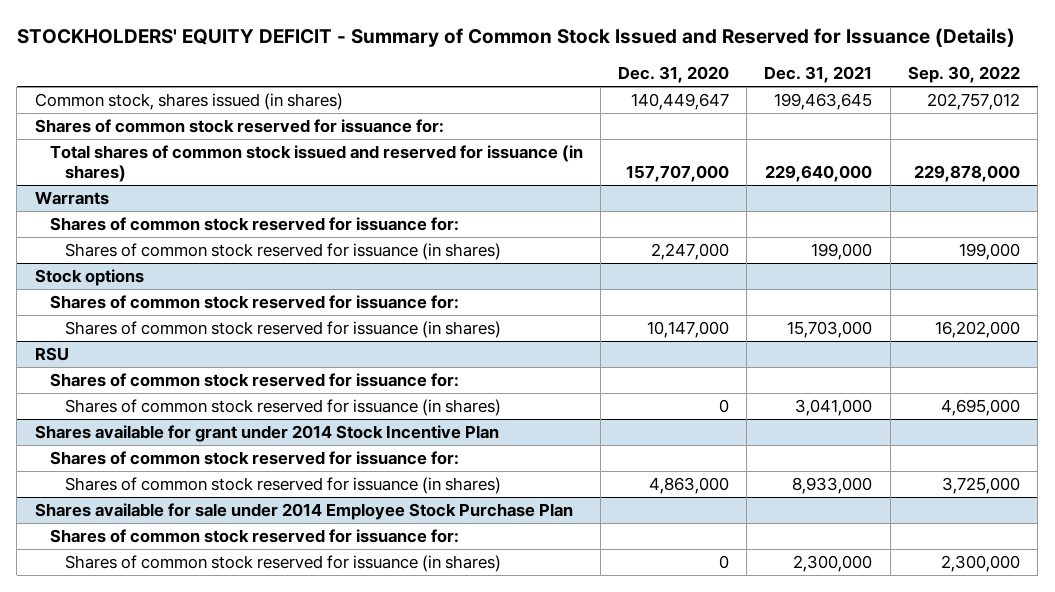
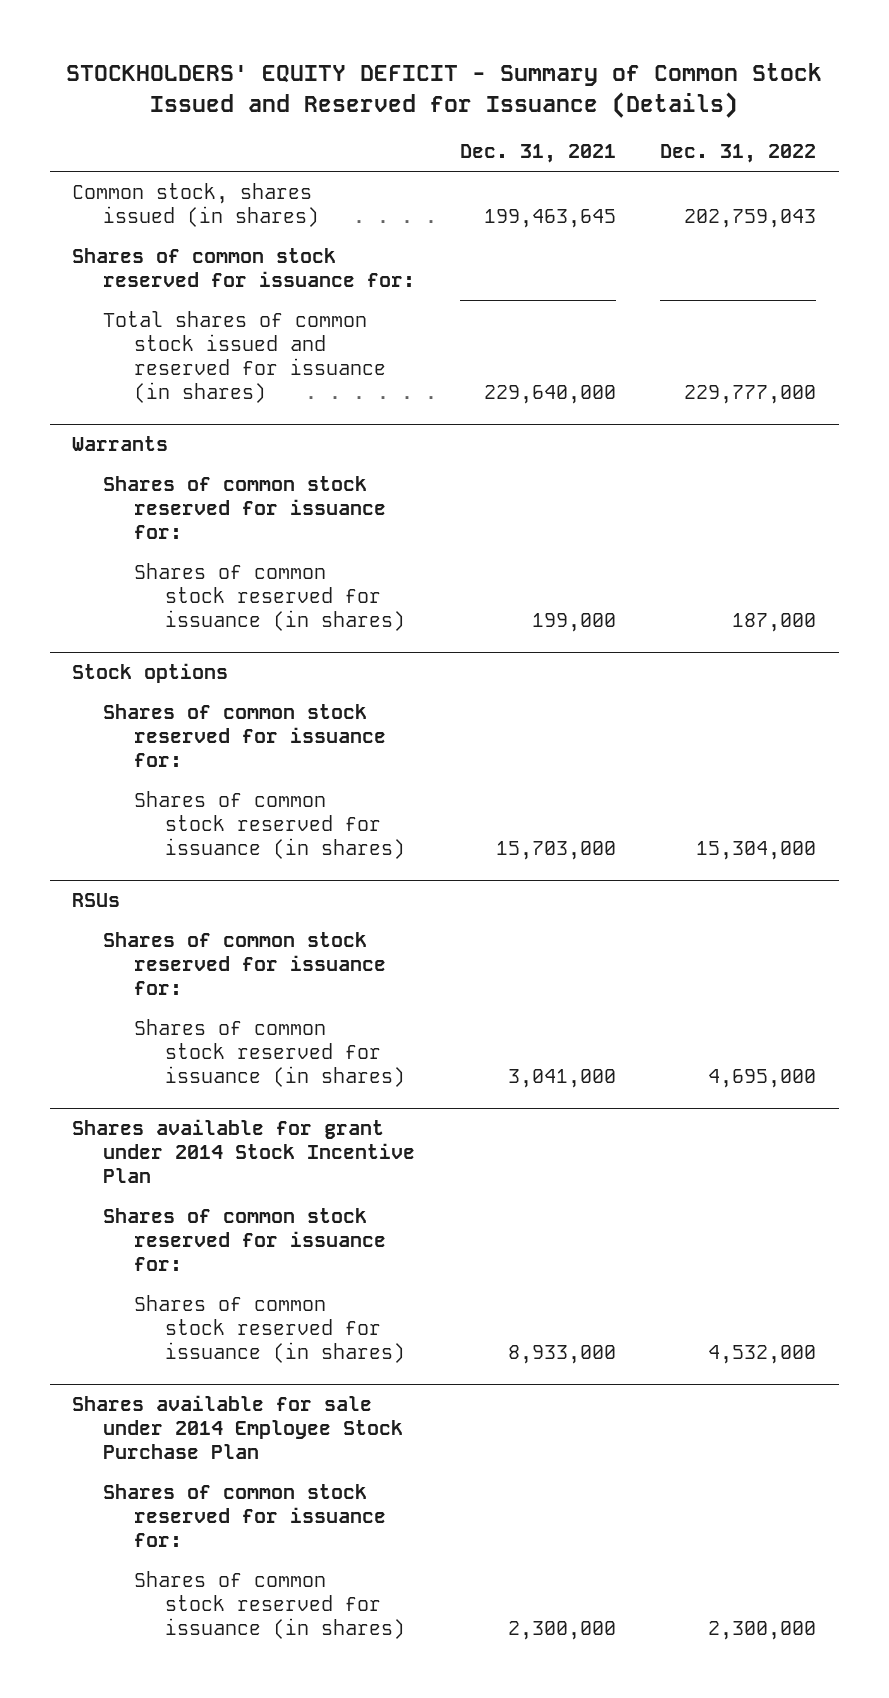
- | Dec. 31, 2020 | Dec. 31, 2021 | Sep. 30, 2022
+ | Dec. 31, 2021 | Dec. 31, 2022
- RSU
+ RSUs

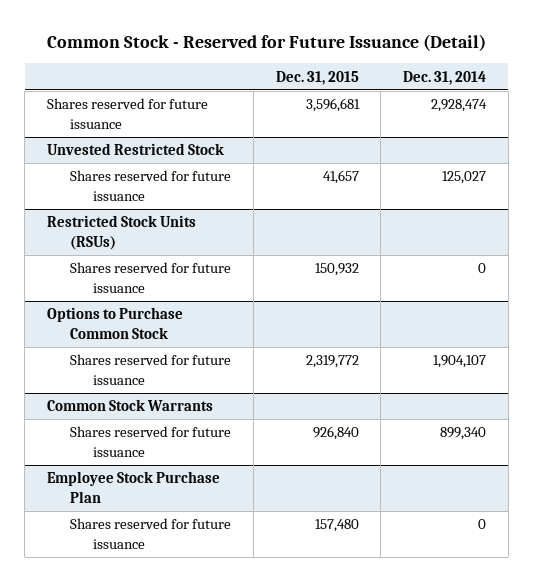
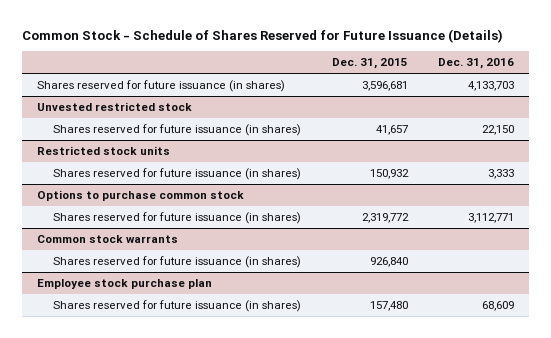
- Common Stock - Reserved for Future Issuance (Detail)
+ Common Stock - Schedule of Shares Reserved for Future Issuance (Details)
- | Dec. 31, 2015 | Dec. 31, 2014
+ | Dec. 31, 2015 | Dec. 31, 2016
- Shares reserved for future issuance | 3,596,681 | 2,928,474
- Unvested Restricted Stock
- Shares reserved for future issuance | 41,657 | 125,027
- Restricted Stock Units (RSUs)
- Shares reserved for future issuance | 150,932 | 0
- Options to Purchase Common Stock
- Shares reserved for future issuance | 2,319,772 | 1,904,107
- Common Stock Warrants
- Shares reserved for future issuance | 926,840 | 899,340
- Employee Stock Purchase Plan
- Shares reserved for future issuance | 157,480 | 0
+ Shares reserved for future issuance (in shares) | 3,596,681 | 4,133,703
+ Unvested restricted stock
+ Shares reserved for future issuance (in shares) | 41,657 | 22,150
+ Restricted stock units
+ Shares reserved for future issuance (in shares) | 150,932 | 3,333
+ Options to purchase common stock
+ Shares reserved for future issuance (in shares) | 2,319,772 | 3,112,771
+ Common stock warrants
+ Shares reserved for future issuance (in shares) | 926,840 |
+ Employee stock purchase plan
+ Shares reserved for future issuance (in shares) | 157,480 | 68,609

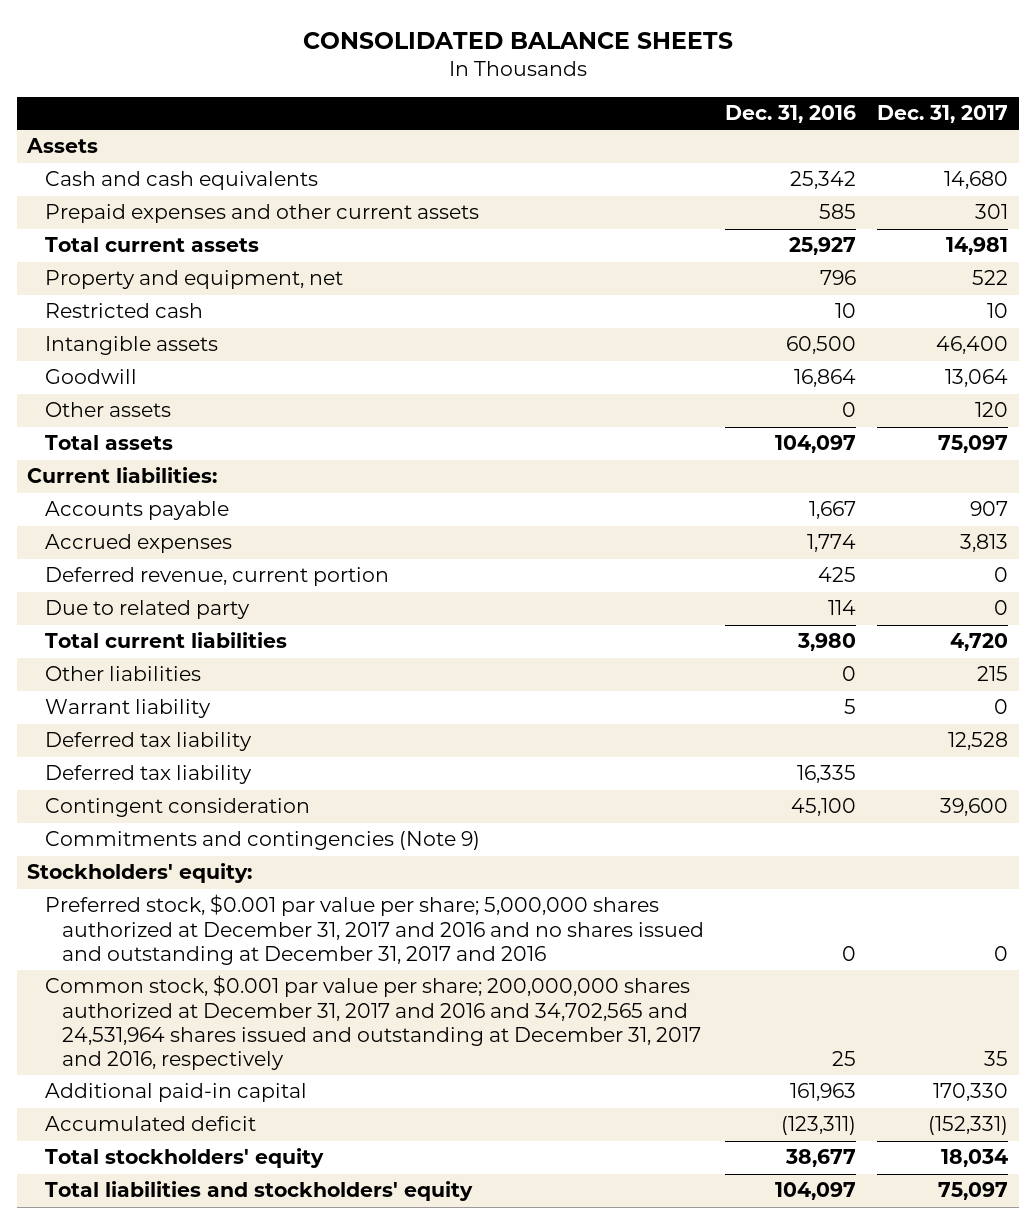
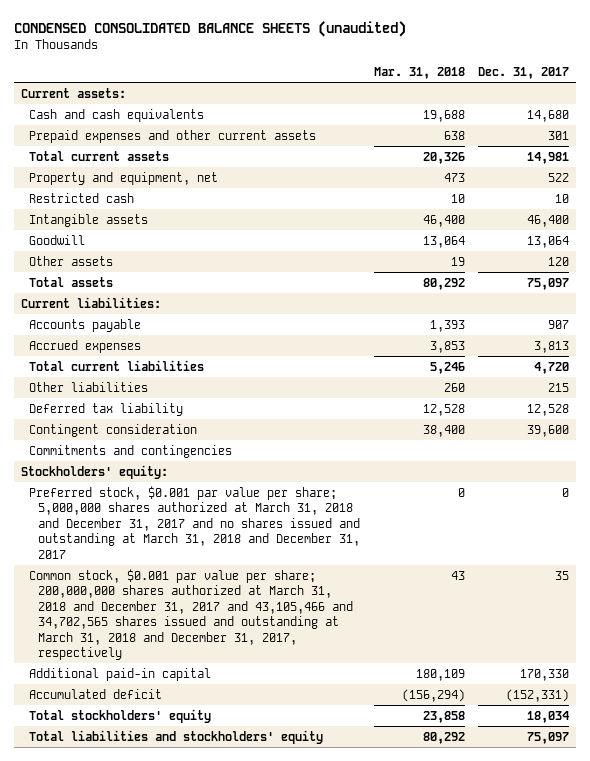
- CONSOLIDATED BALANCE SHEETS
+ CONDENSED CONSOLIDATED BALANCE SHEETS (unaudited)
- | Dec. 31, 2016 | Dec. 31, 2017
+ | Mar. 31, 2018 | Dec. 31, 2017
- Assets
+ Current assets:
- Deferred revenue, current portion | 425 | 0
- Due to related party | 114 | 0
- Warrant liability | 5 | 0
- Deferred tax liability | 16,335 |
- Commitments and contingencies (Note 9)
+ Commitments and contingencies
- Preferred stock, $0.001 par value per share; 5,000,000 shares authorized at December 31, 2017 and 2016 and no shares issued and outstanding at December 31, 2017 and 2016 | 0 | 0
- Common stock, $0.001 par value per share; 200,000,000 shares authorized at December 31, 2017 and 2016 and 34,702,565 and 24,531,964 shares issued and outstanding at December 31, 2017 and 2016, respectively | 25 | 35
+ Preferred stock, $0.001 par value per share; 5,000,000 shares authorized at March 31, 2018 and December 31, 2017 and no shares issued and outstanding at March 31, 2018 and December 31, 2017 | 0 | 0
+ Common stock, $0.001 par value per share; 200,000,000 shares authorized at March 31, 2018 and December 31, 2017 and 43,105,466 and 34,702,565 shares issued and outstanding at March 31, 2018 and December 31, 2017, respectively | 43 | 35

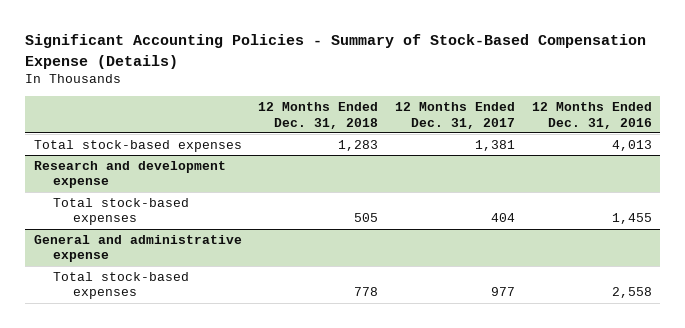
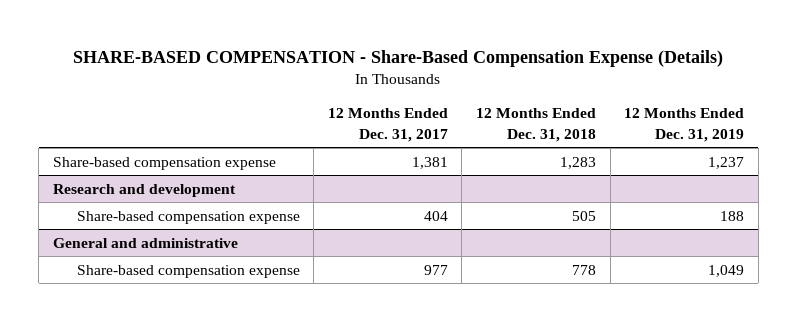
- Significant Accounting Policies - Summary of Stock-Based Compensation Expense (Details)
+ SHARE-BASED COMPENSATION - Share-Based Compensation Expense (Details)
- | 12 Months Ended Dec. 31, 2018 | 12 Months Ended Dec. 31, 2017 | 12 Months Ended Dec. 31, 2016
+ | 12 Months Ended Dec. 31, 2017 | 12 Months Ended Dec. 31, 2018 | 12 Months Ended Dec. 31, 2019
- Total stock-based expenses | 1,283 | 1,381 | 4,013
- Research and development expense
- Total stock-based expenses | 505 | 404 | 1,455
- General and administrative expense
- Total stock-based expenses | 778 | 977 | 2,558
+ Share-based compensation expense | 1,381 | 1,283 | 1,237
+ Research and development
+ Share-based compensation expense | 404 | 505 | 188
+ General and administrative
+ Share-based compensation expense | 977 | 778 | 1,049

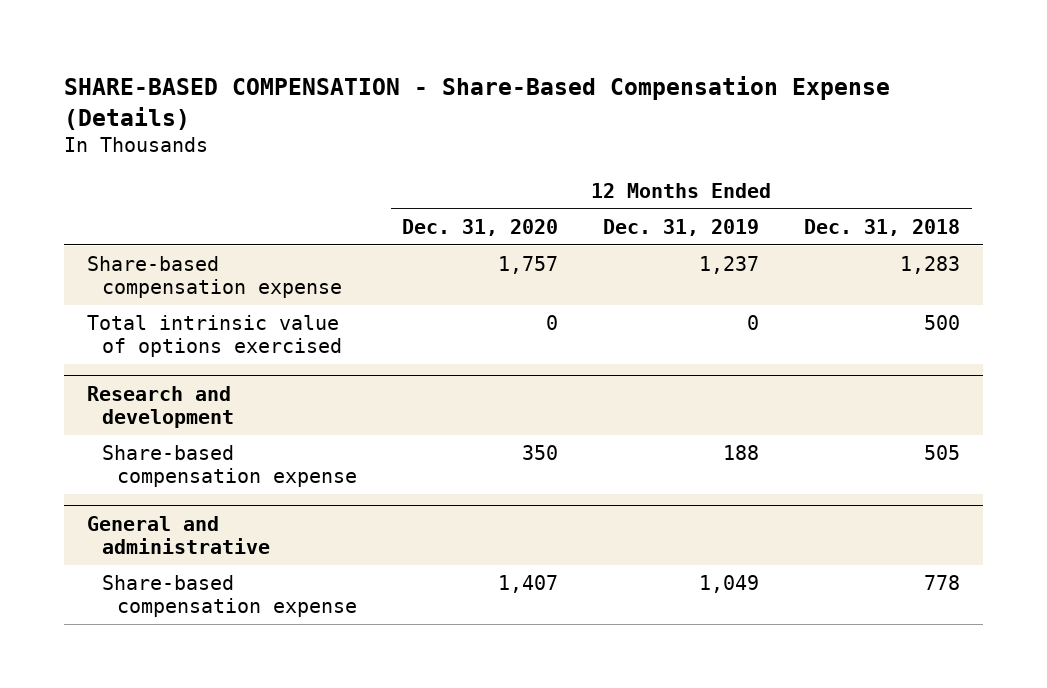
- | 12 Months Ended Dec. 31, 2017 | 12 Months Ended Dec. 31, 2018 | 12 Months Ended Dec. 31, 2019
+ | 12 Months Ended Dec. 31, 2020 | 12 Months Ended Dec. 31, 2019 | 12 Months Ended Dec. 31, 2018
+ Total intrinsic value of options exercised | 0 | 0 | 500

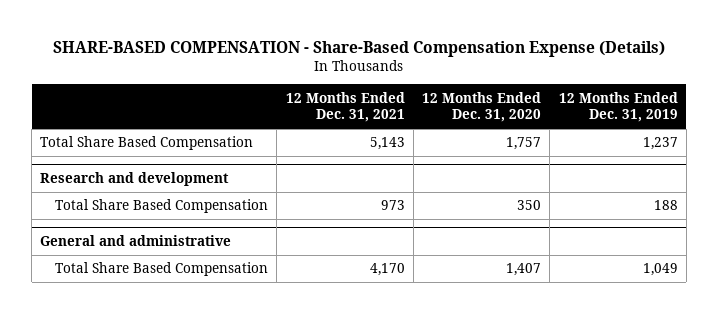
- | 12 Months Ended Dec. 31, 2020 | 12 Months Ended Dec. 31, 2019 | 12 Months Ended Dec. 31, 2018
+ | 12 Months Ended Dec. 31, 2021 | 12 Months Ended Dec. 31, 2020 | 12 Months Ended Dec. 31, 2019
- Share-based compensation expense | 1,757 | 1,237 | 1,283
- Total intrinsic value of options exercised | 0 | 0 | 500
+ Total Share Based Compensation | 5,143 | 1,757 | 1,237
@ Research and development
- Share-based compensation expense | 350 | 188 | 505
+ Total Share Based Compensation | 973 | 350 | 188
@ General and administrative
- Share-based compensation expense | 1,407 | 1,049 | 778
+ Total Share Based Compensation | 4,170 | 1,407 | 1,049

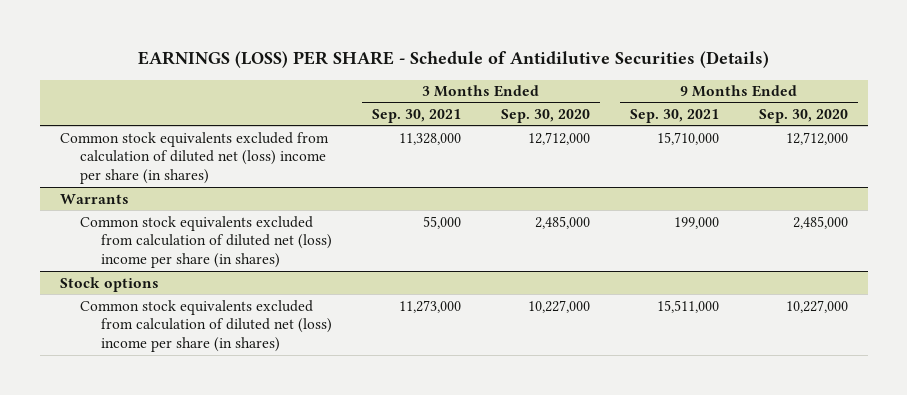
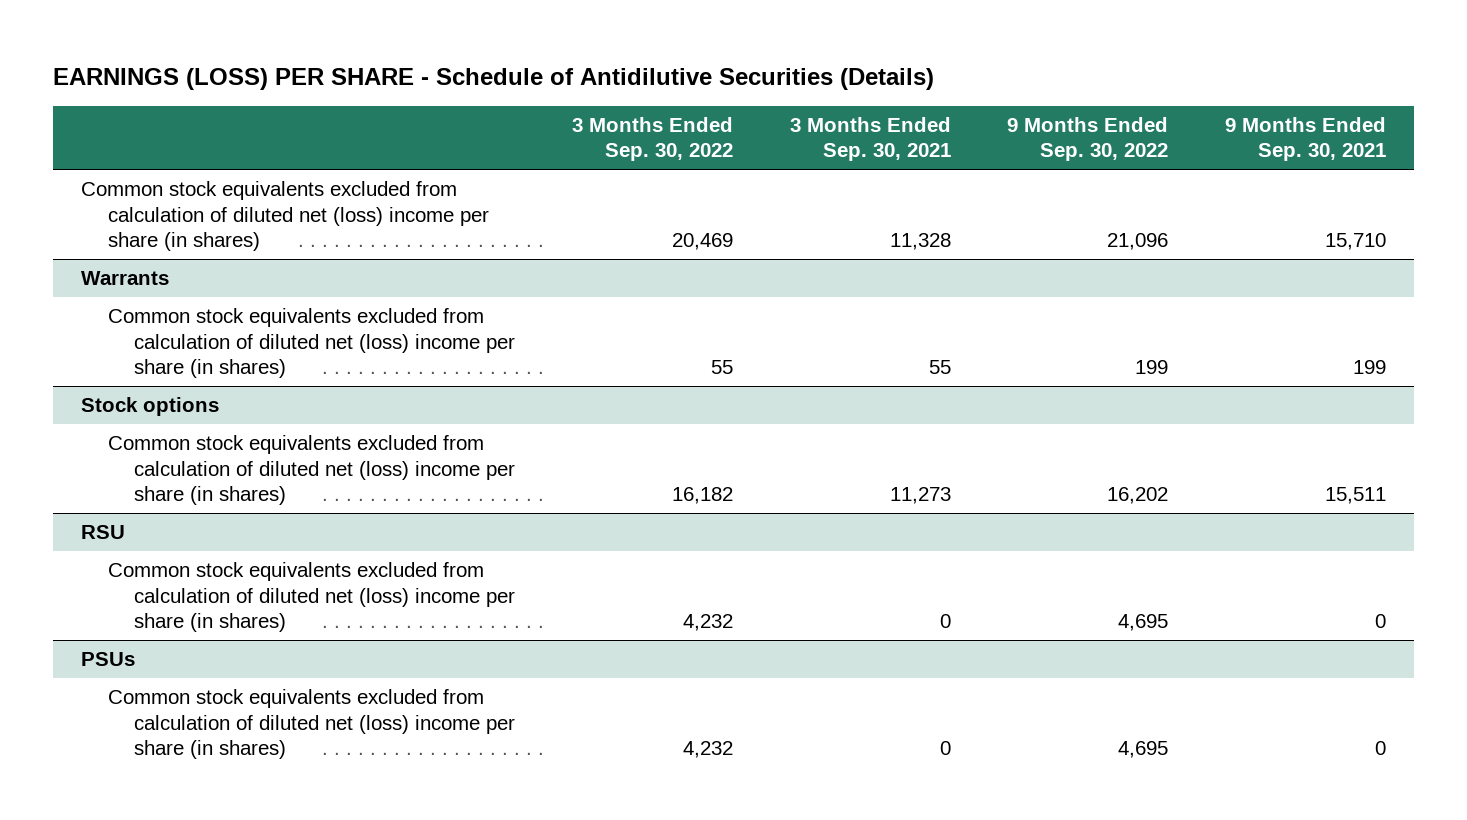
- | 3 Months Ended Sep. 30, 2021 | 3 Months Ended Sep. 30, 2020 | 9 Months Ended Sep. 30, 2021 | 9 Months Ended Sep. 30, 2020
+ | 3 Months Ended Sep. 30, 2022 | 3 Months Ended Sep. 30, 2021 | 9 Months Ended Sep. 30, 2022 | 9 Months Ended Sep. 30, 2021
- Common stock equivalents excluded from calculation of diluted net (loss) income per share (in shares) | 11,328,000 | 12,712,000 | 15,710,000 | 12,712,000
+ Common stock equivalents excluded from calculation of diluted net (loss) income per share (in shares) | 20,469 | 11,328 | 21,096 | 15,710
@ Warrants
- Common stock equivalents excluded from calculation of diluted net (loss) income per share (in shares) | 55,000 | 2,485,000 | 199,000 | 2,485,000
+ Common stock equivalents excluded from calculation of diluted net (loss) income per share (in shares) | 55 | 55 | 199 | 199
@ Stock options
- Common stock equivalents excluded from calculation of diluted net (loss) income per share (in shares) | 11,273,000 | 10,227,000 | 15,511,000 | 10,227,000
+ Common stock equivalents excluded from calculation of diluted net (loss) income per share (in shares) | 16,182 | 11,273 | 16,202 | 15,511
+ RSU
+ Common stock equivalents excluded from calculation of diluted net (loss) income per share (in shares) | 4,232 | 0 | 4,695 | 0
+ PSUs
+ Common stock equivalents excluded from calculation of diluted net (loss) income per share (in shares) | 4,232 | 0 | 4,695 | 0

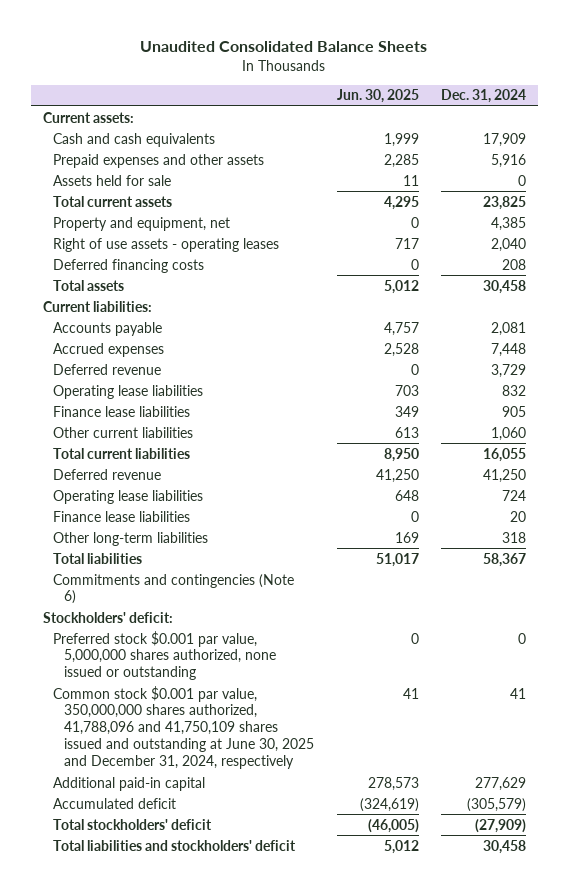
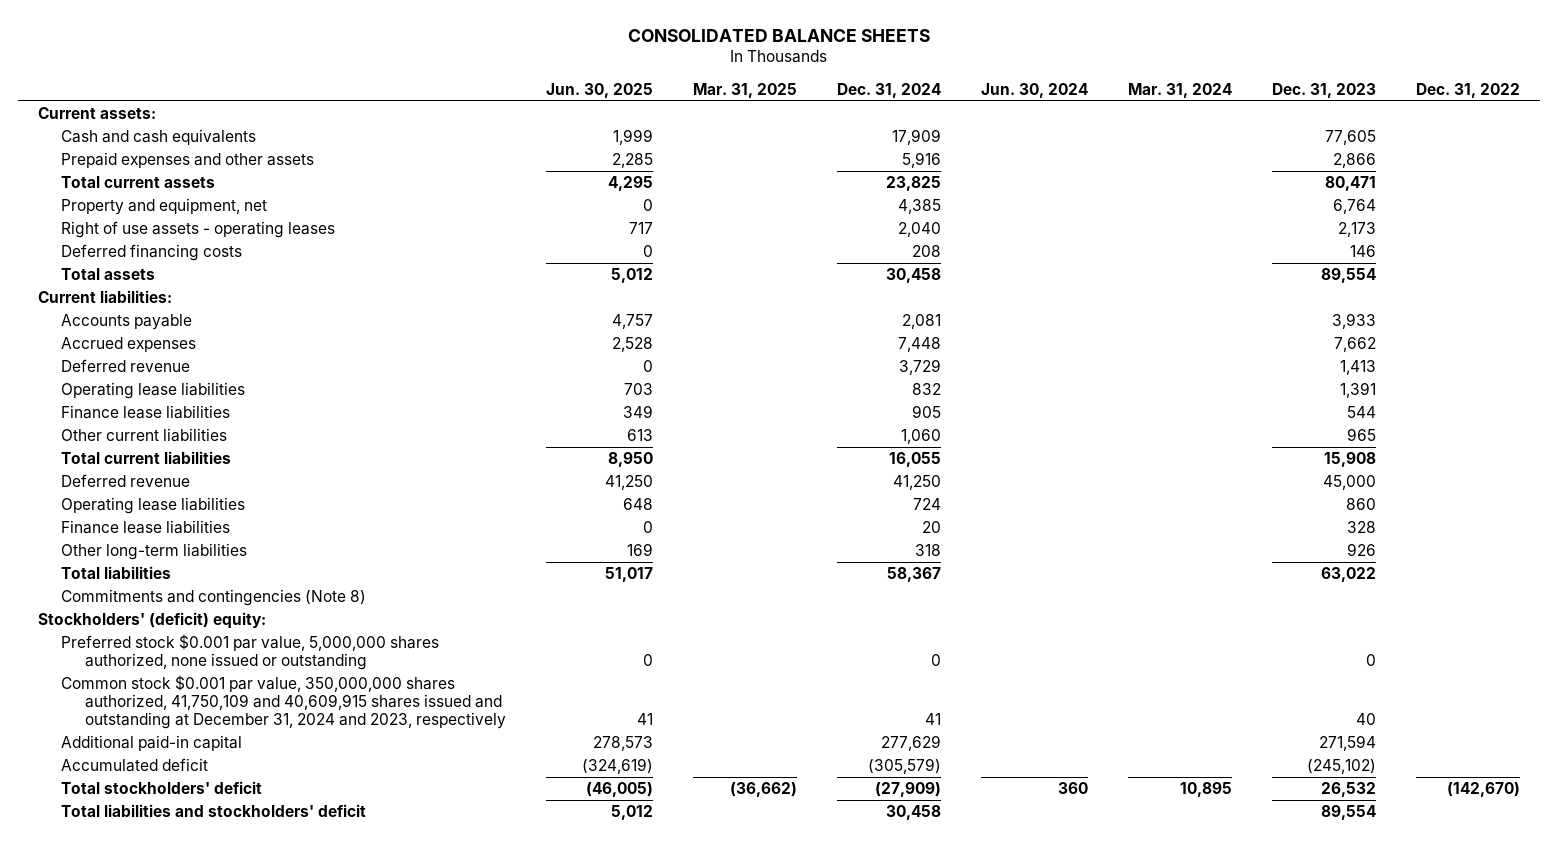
- Unaudited Consolidated Balance Sheets
+ CONSOLIDATED BALANCE SHEETS
- | Jun. 30, 2025 | Dec. 31, 2024
+ | Jun. 30, 2025 | Mar. 31, 2025 | Dec. 31, 2024 | Jun. 30, 2024 | Mar. 31, 2024 | Dec. 31, 2023 | Dec. 31, 2022
- Assets held for sale | 11 | 0
- Commitments and contingencies (Note 6)
- Stockholders' deficit:
+ Commitments and contingencies (Note 8)
+ Stockholders' (deficit) equity:
- Common stock $0.001 par value, 350,000,000 shares authorized, 41,788,096 and 41,750,109 shares issued and outstanding at June 30, 2025 and December 31, 2024, respectively | 41 | 41
+ Common stock $0.001 par value, 350,000,000 shares authorized, 41,750,109 and 40,609,915 shares issued and outstanding at December 31, 2024 and 2023, respectively | 41 | | 41 | | | 40 |

